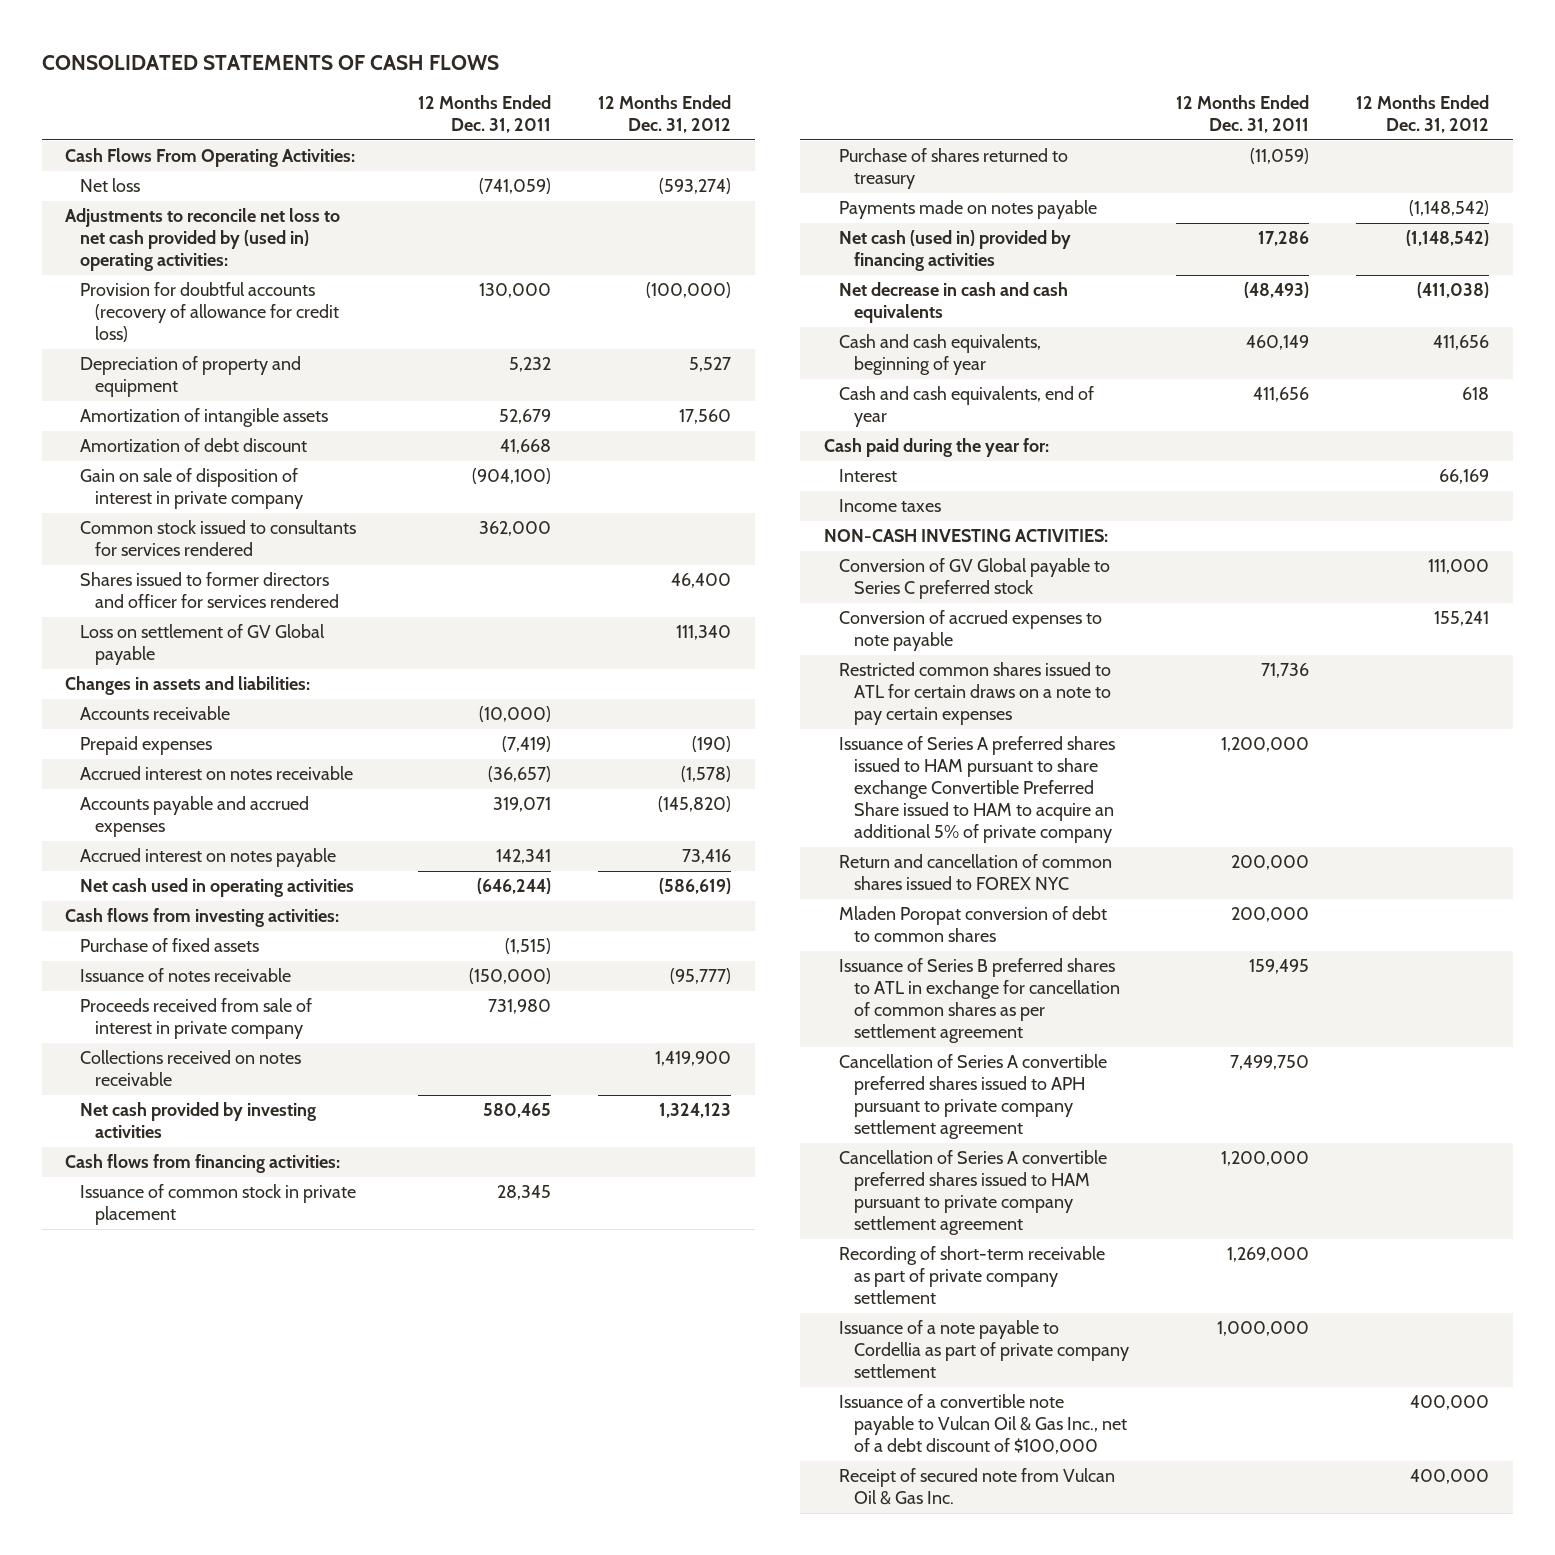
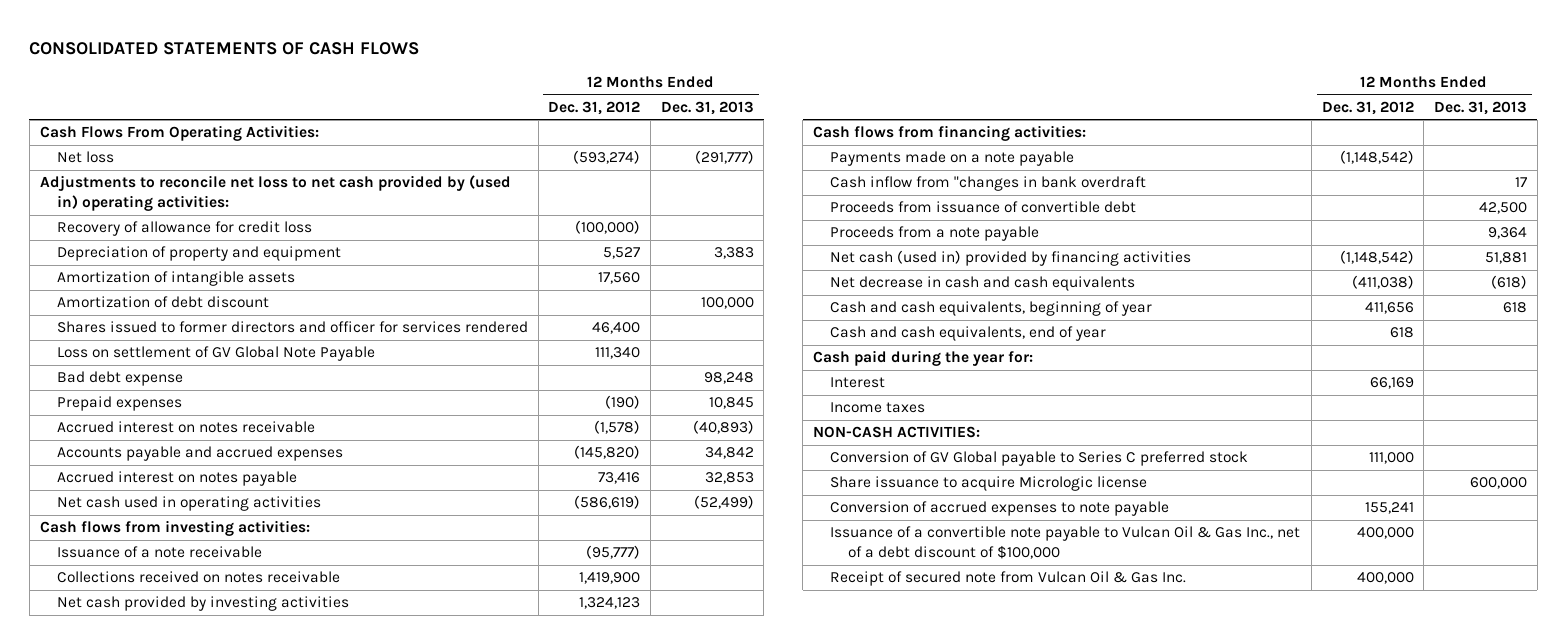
- | 12 Months Ended Dec. 31, 2011 | 12 Months Ended Dec. 31, 2012
+ | 12 Months Ended Dec. 31, 2012 | 12 Months Ended Dec. 31, 2013
- Provision for doubtful accounts (recovery of allowance for credit loss) | 130,000 | (100,000)
+ Recovery of allowance for credit loss | (100,000) |
- Gain on sale of disposition of interest in private company | (904,100) |
- Common stock issued to consultants for services rendered | 362,000 |
- Loss on settlement of GV Global payable | | 111,340
- Changes in assets and liabilities:
- Accounts receivable | (10,000) |
+ Loss on settlement of GV Global Note Payable | 111,340 |
+ Bad debt expense | | 98,248
- Purchase of fixed assets | (1,515) |
- Issuance of notes receivable | (150,000) | (95,777)
- Proceeds received from sale of interest in private company | 731,980 |
+ Issuance of a note receivable | (95,777) |
- Issuance of common stock in private placement | 28,345 |
- Purchase of shares returned to treasury | (11,059) |
- Payments made on notes payable | | (1,148,542)
+ Payments made on a note payable | (1,148,542) |
+ Cash inflow from "changes in bank overdraft | | 17
+ Proceeds from issuance of convertible debt | | 42,500
+ Proceeds from a note payable | | 9,364
- NON-CASH INVESTING ACTIVITIES:
+ NON-CASH ACTIVITIES:
+ Share issuance to acquire Micrologic license | | 600,000
- Restricted common shares issued to ATL for certain draws on a note to pay certain expenses | 71,736 |
- Issuance of Series A preferred shares issued to HAM pursuant to share exchange Convertible Preferred Share issued to HAM to acquire an additional 5% of private company | 1,200,000 |
- Return and cancellation of common shares issued to FOREX NYC | 200,000 |
- Mladen Poropat conversion of debt to common shares | 200,000 |
- Issuance of Series B preferred shares to ATL in exchange for cancellation of common shares as per settlement agreement | 159,495 |
- Cancellation of Series A convertible preferred shares issued to APH pursuant to private company settlement agreement | 7,499,750 |
- Cancellation of Series A convertible preferred shares issued to HAM pursuant to private company settlement agreement | 1,200,000 |
- Recording of short-term receivable as part of private company settlement | 1,269,000 |
- Issuance of a note payable to Cordellia as part of private company settlement | 1,000,000 |

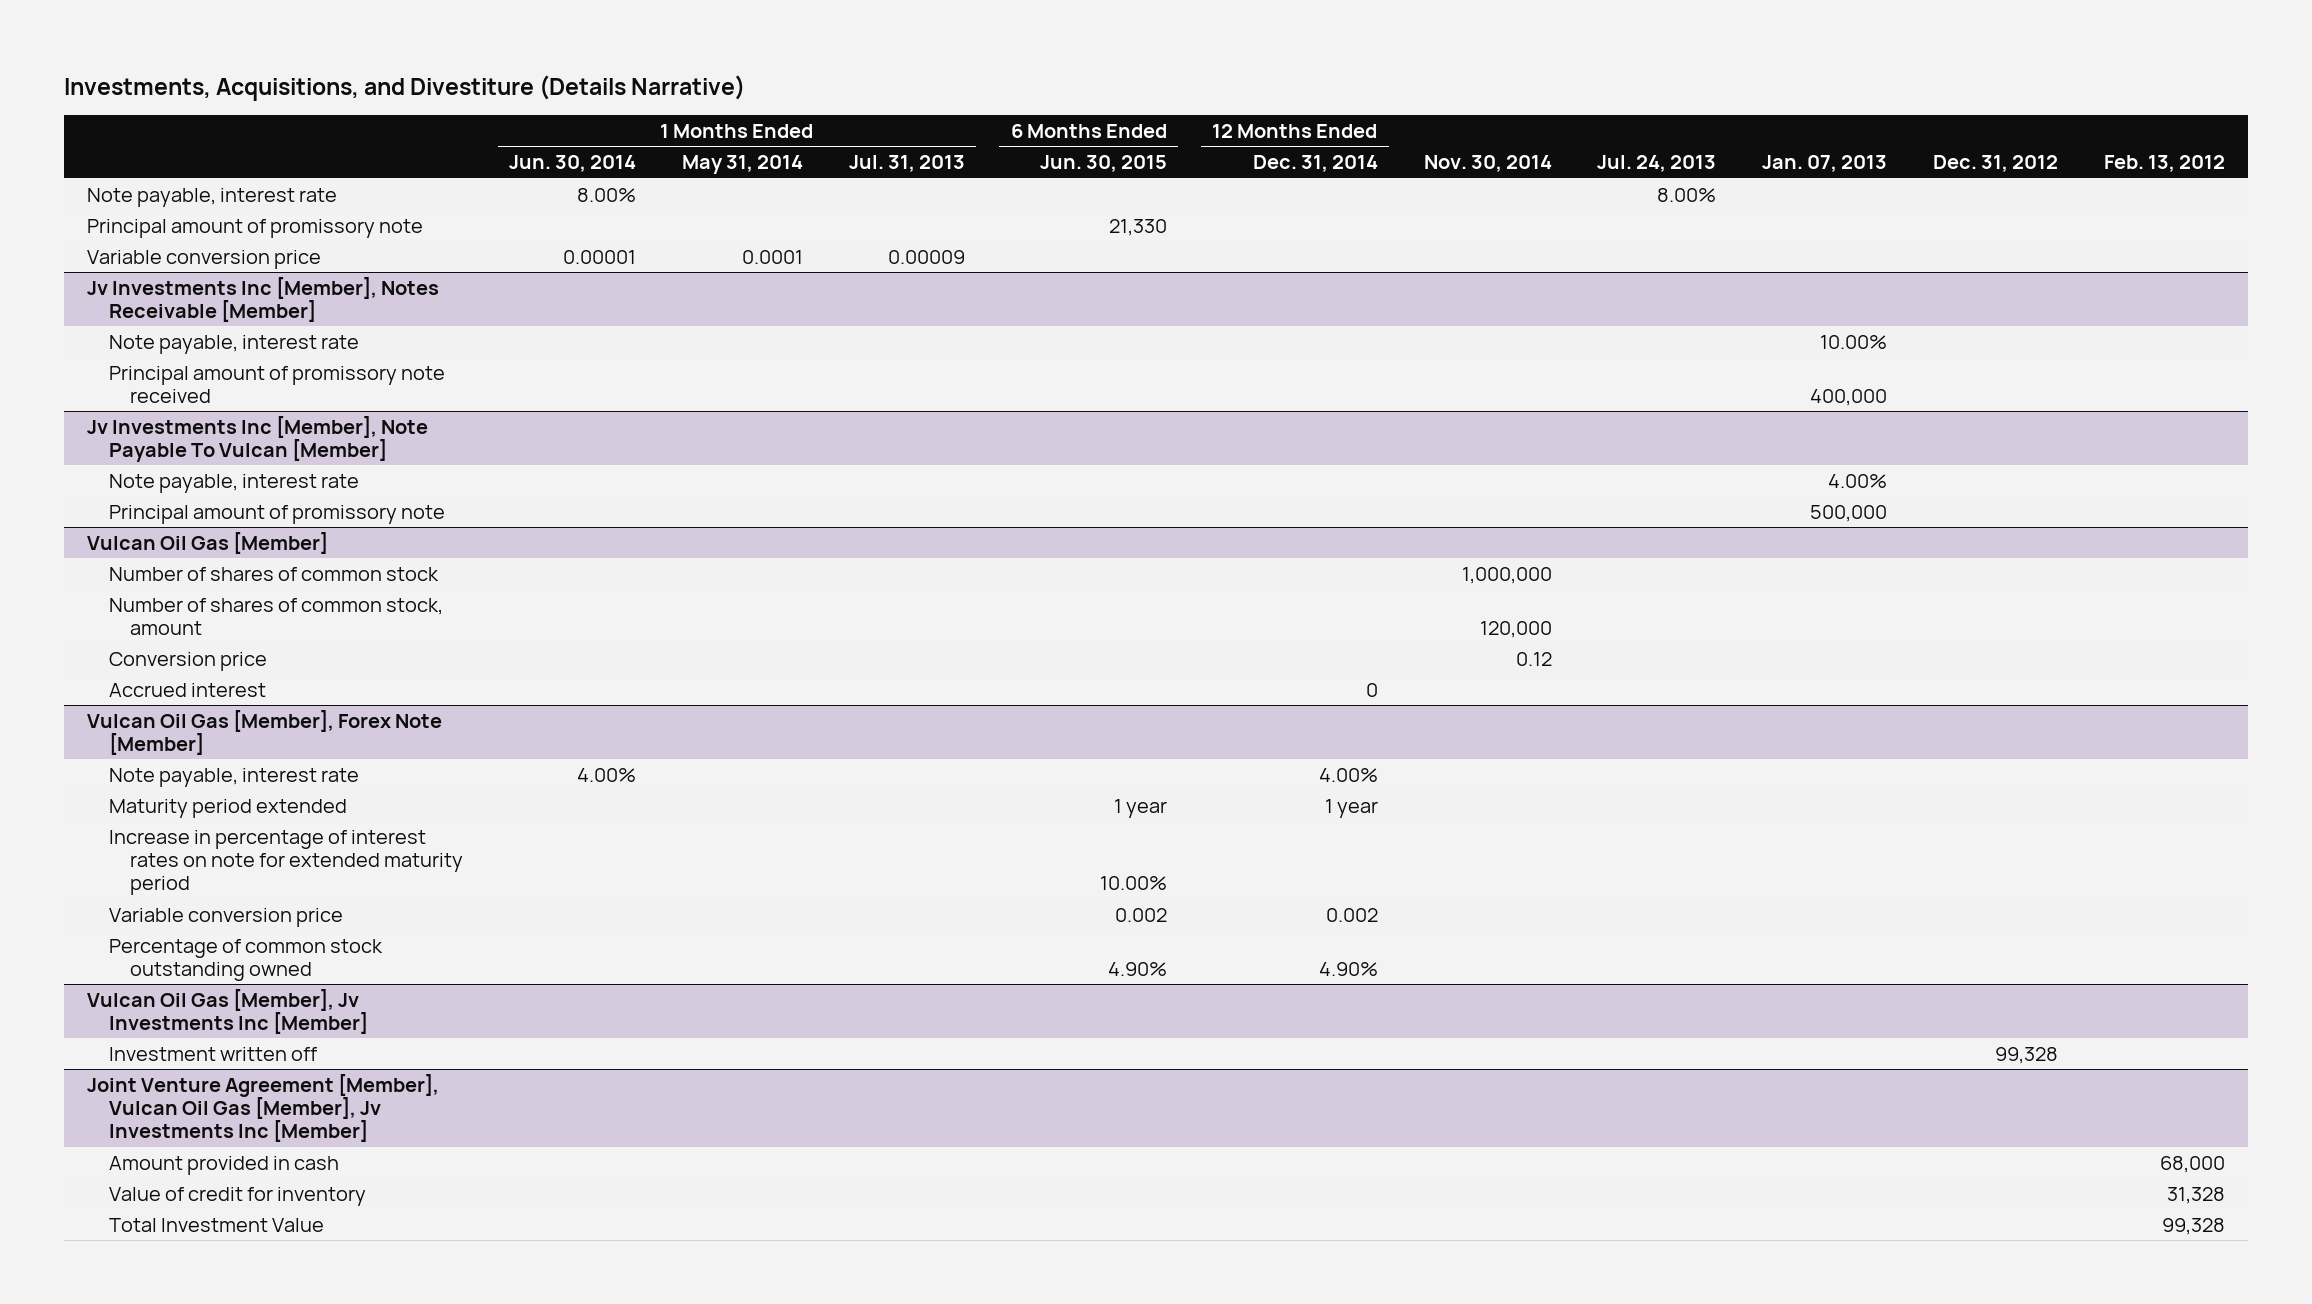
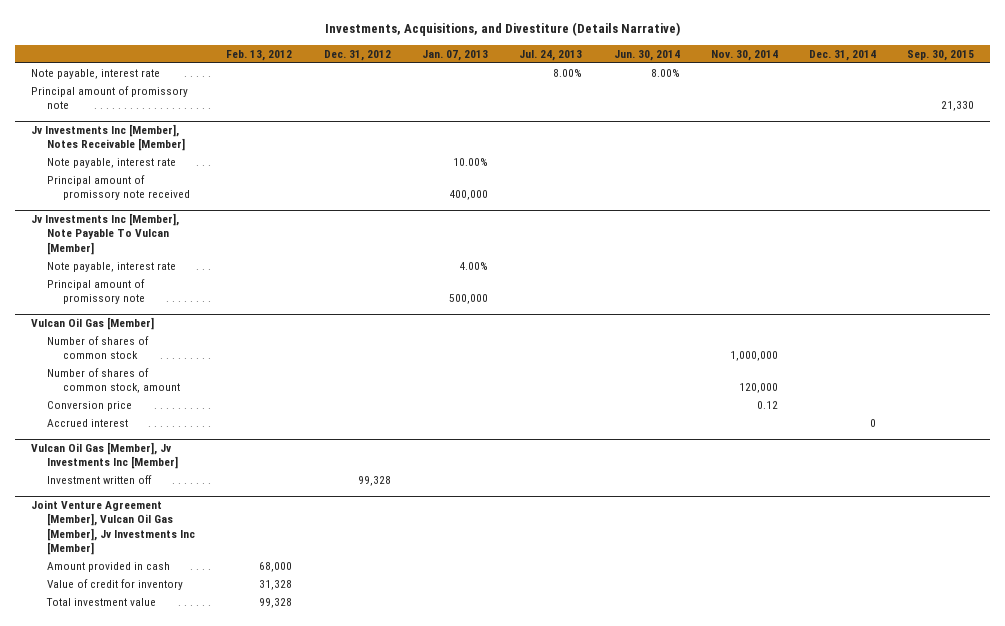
- | 1 Months Ended Jun. 30, 2014 | 1 Months Ended May 31, 2014 | 1 Months Ended Jul. 31, 2013 | 6 Months Ended Jun. 30, 2015 | 12 Months Ended Dec. 31, 2014 | Nov. 30, 2014 | Jul. 24, 2013 | Jan. 07, 2013 | Dec. 31, 2012 | Feb. 13, 2012
+ | Feb. 13, 2012 | Dec. 31, 2012 | Jan. 07, 2013 | Jul. 24, 2013 | Jun. 30, 2014 | Nov. 30, 2014 | Dec. 31, 2014 | Sep. 30, 2015
- Variable conversion price | 0.00001 | 0.0001 | 0.00009 | | | | | | |
- Vulcan Oil Gas [Member], Forex Note [Member]
- Note payable, interest rate | 4.00% | | | | 4.00% | | | | |
- Maturity period extended | | | | 1 year | 1 year | | | | |
- Increase in percentage of interest rates on note for extended maturity period | | | | 10.00% | | | | | |
- Variable conversion price | | | | 0.002 | 0.002 | | | | |
- Percentage of common stock outstanding owned | | | | 4.90% | 4.90% | | | | |
@ Joint Venture Agreement [Member], Vulcan Oil Gas [Member], Jv Investments Inc [Member]
- Total Investment Value | | | | | | | | | | 99,328
+ Total investment value | 99,328 | | | | | | |

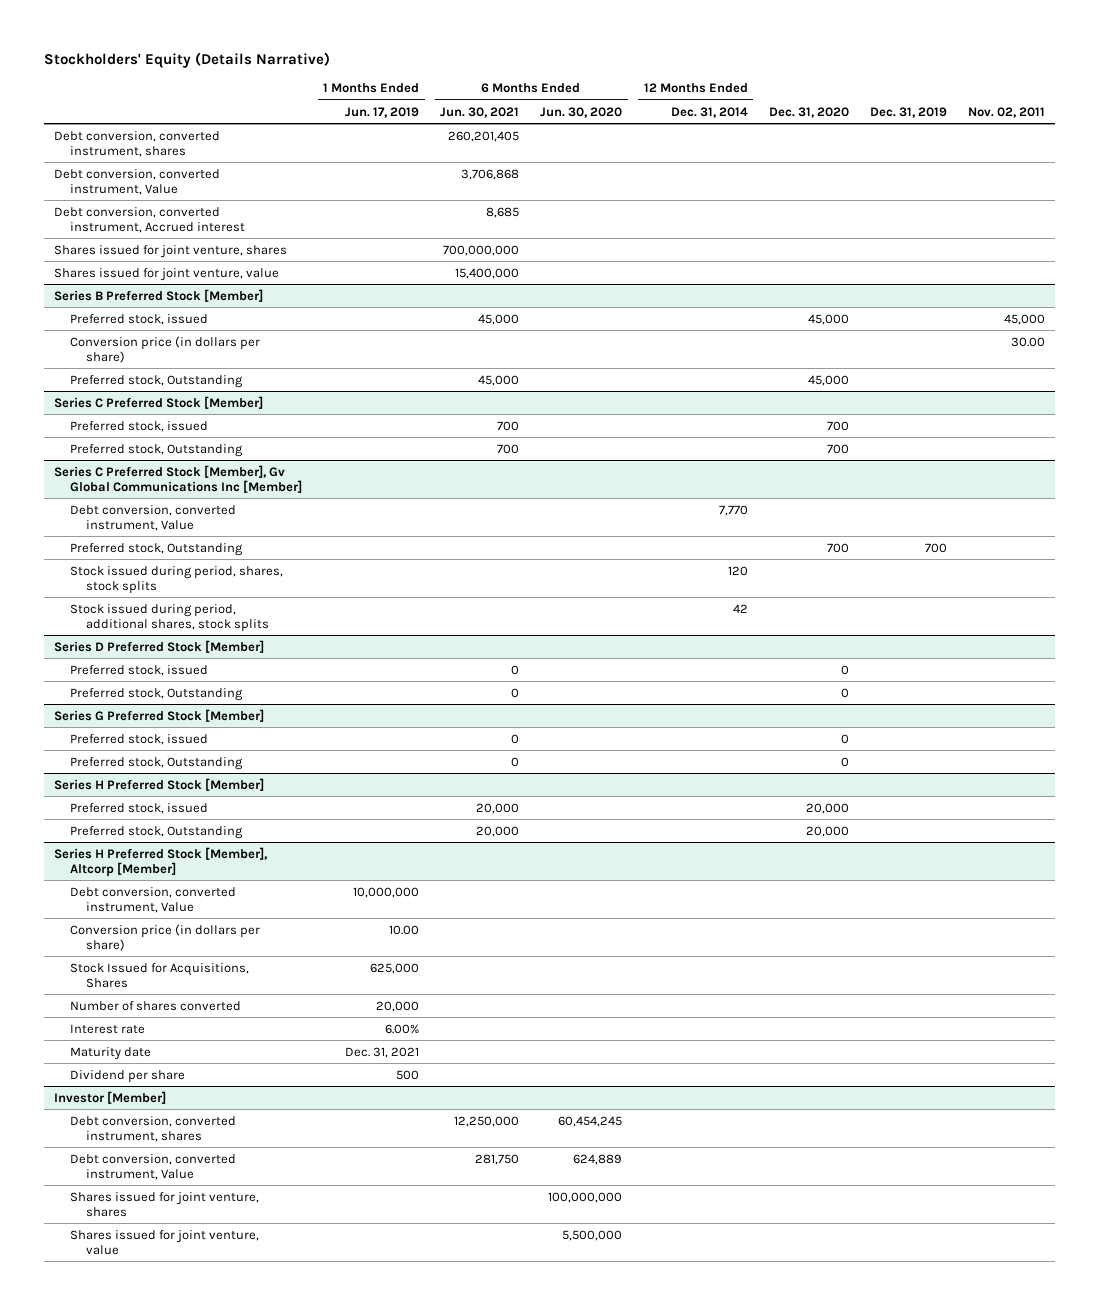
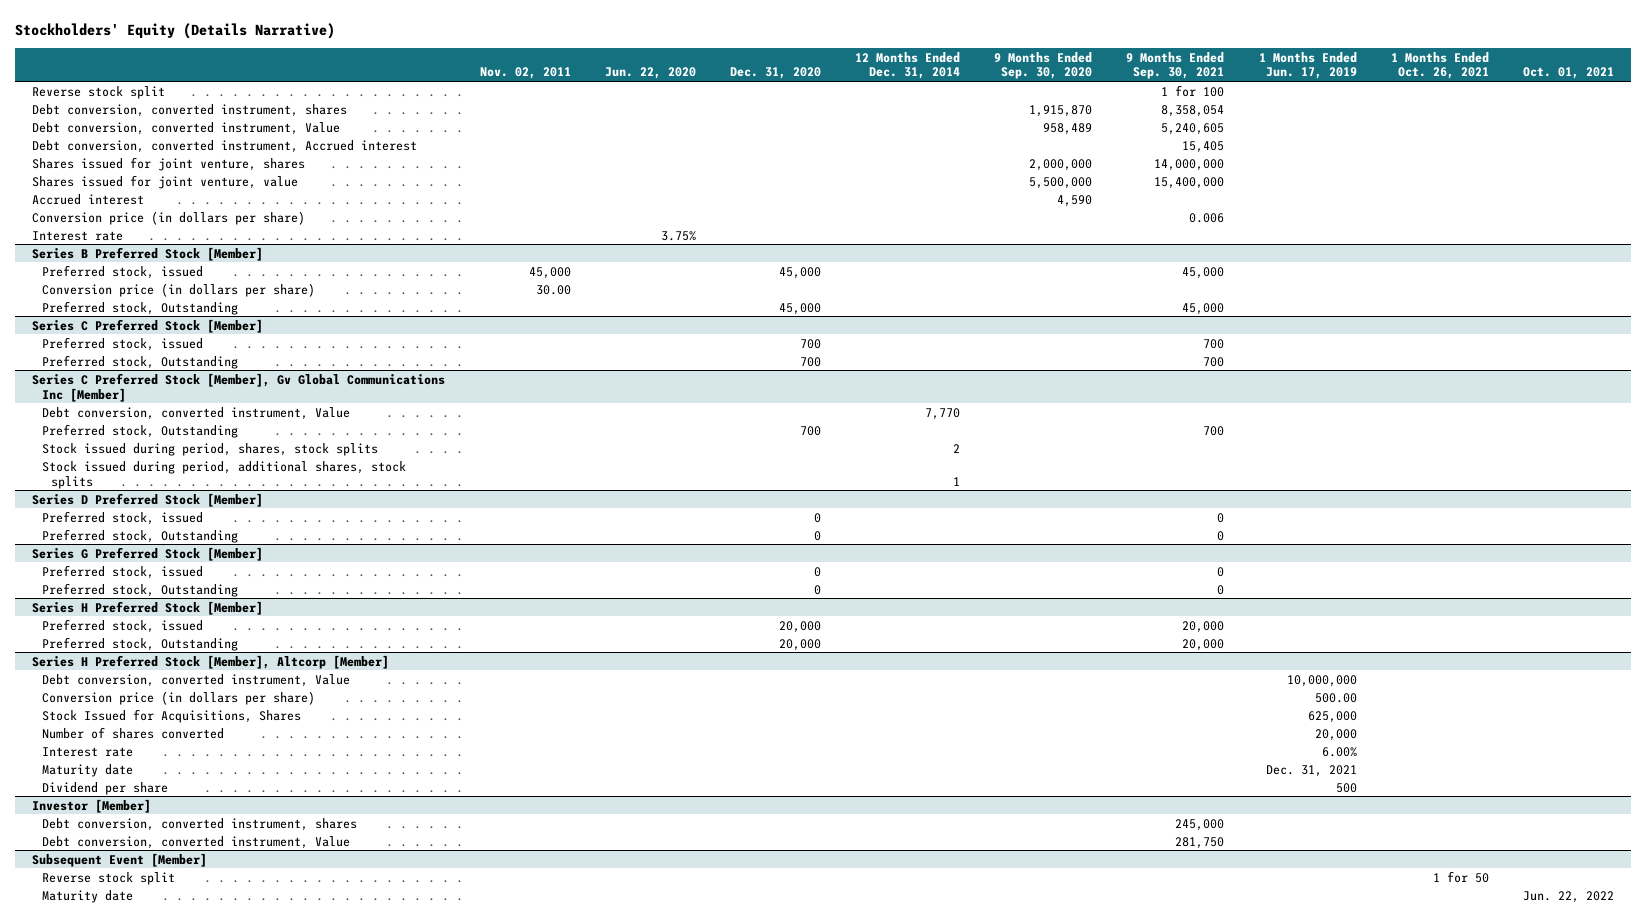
- | 1 Months Ended Jun. 17, 2019 | 6 Months Ended Jun. 30, 2021 | 6 Months Ended Jun. 30, 2020 | 12 Months Ended Dec. 31, 2014 | Dec. 31, 2020 | Dec. 31, 2019 | Nov. 02, 2011
+ | Nov. 02, 2011 | Jun. 22, 2020 | Dec. 31, 2020 | 12 Months Ended Dec. 31, 2014 | 9 Months Ended Sep. 30, 2020 | 9 Months Ended Sep. 30, 2021 | 1 Months Ended Jun. 17, 2019 | 1 Months Ended Oct. 26, 2021 | Oct. 01, 2021
+ Reverse stock split | | | | | | 1 for 100 | | |
+ Accrued interest | | | | | 4,590 | | | |
+ Conversion price (in dollars per share) | | | | | | 0.006 | | |
+ Interest rate | | 3.75% | | | | | | |
@ Series C Preferred Stock [Member], Gv Global Communications Inc [Member]
- Stock issued during period, shares, stock splits | | | | 120 | | |
- Stock issued during period, additional shares, stock splits | | | | 42 | | |
+ Stock issued during period, shares, stock splits | | | | 2 | | | | |
+ Stock issued during period, additional shares, stock splits | | | | 1 | | | | |
@ Series H Preferred Stock [Member], Altcorp [Member]
- Conversion price (in dollars per share) | 10.00 | | | | | |
+ Conversion price (in dollars per share) | | | | | | | 500.00 | |
@ Investor [Member]
- Shares issued for joint venture, shares | | | 100,000,000 | | | |
- Shares issued for joint venture, value | | | 5,500,000 | | | |
+ Subsequent Event [Member]
+ Reverse stock split | | | | | | | | 1 for 50 |
+ Maturity date | | | | | | | | | Jun. 22, 2022

